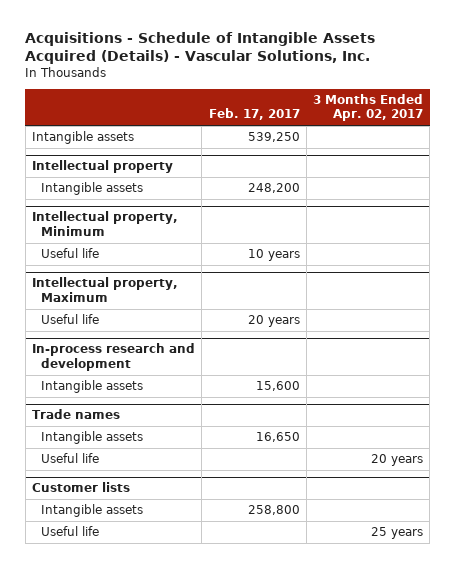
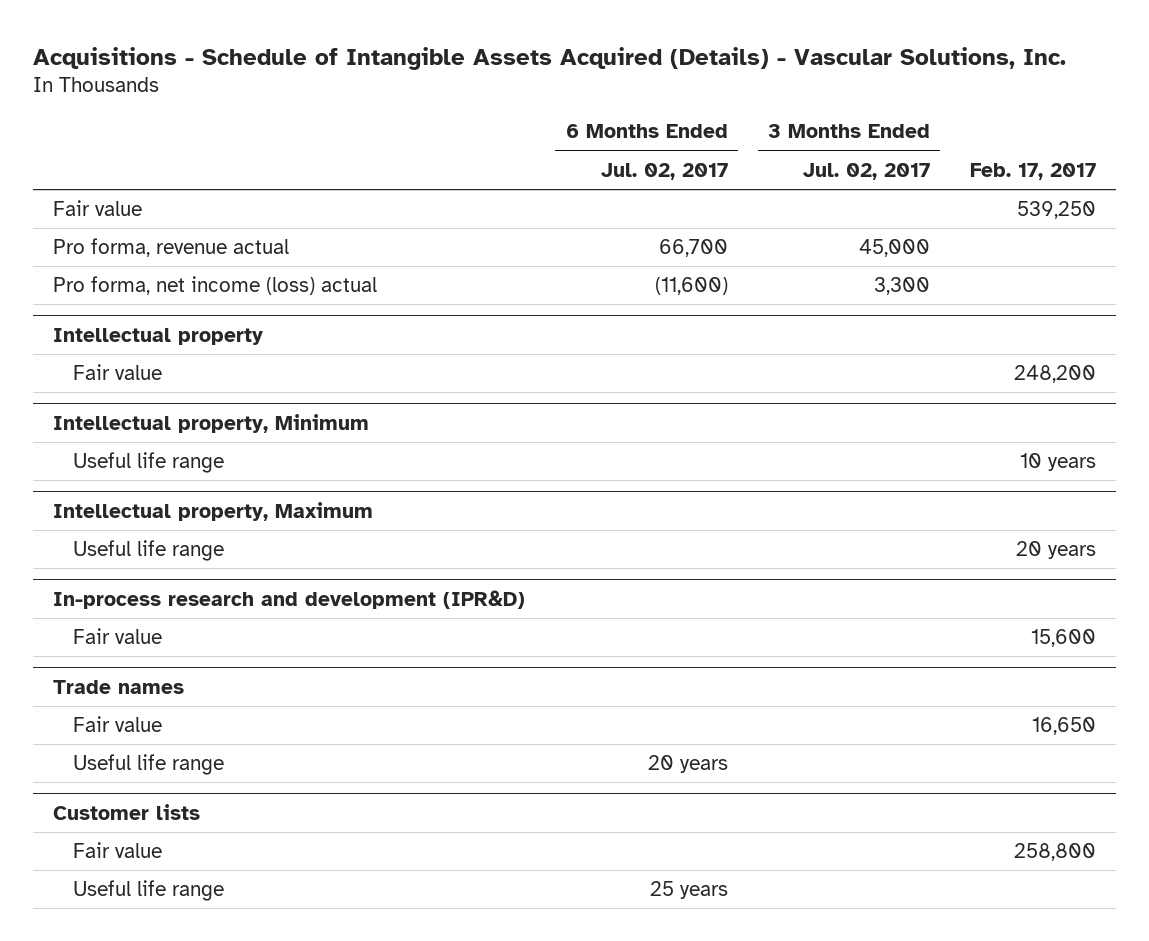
- | Feb. 17, 2017 | 3 Months Ended Apr. 02, 2017
+ | 6 Months Ended Jul. 02, 2017 | 3 Months Ended Jul. 02, 2017 | Feb. 17, 2017
- Intangible assets | 539,250 |
+ Fair value | | | 539,250
+ Pro forma, revenue actual | 66,700 | 45,000 |
+ Pro forma, net income (loss) actual | (11,600) | 3,300 |
@ Intellectual property
- Intangible assets | 248,200 |
+ Fair value | | | 248,200
@ Intellectual property, Minimum
- Useful life | 10 years |
+ Useful life range | | | 10 years
@ Intellectual property, Maximum
- Useful life | 20 years |
- In-process research and development
- Intangible assets | 15,600 |
@ Intellectual property, Maximum
+ Useful life range | | | 20 years
+ In-process research and development (IPR&D)
+ Fair value | | | 15,600
@ Trade names
- Intangible assets | 16,650 |
- Useful life | | 20 years
+ Fair value | | | 16,650
+ Useful life range | 20 years | |
@ Customer lists
- Intangible assets | 258,800 |
- Useful life | | 25 years
+ Fair value | | | 258,800
+ Useful life range | 25 years | |

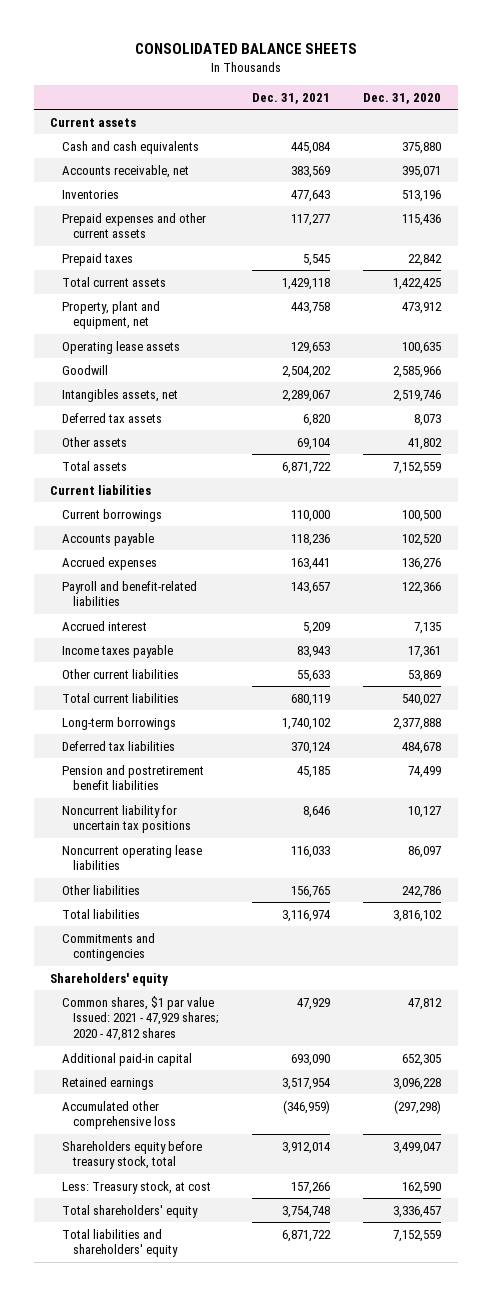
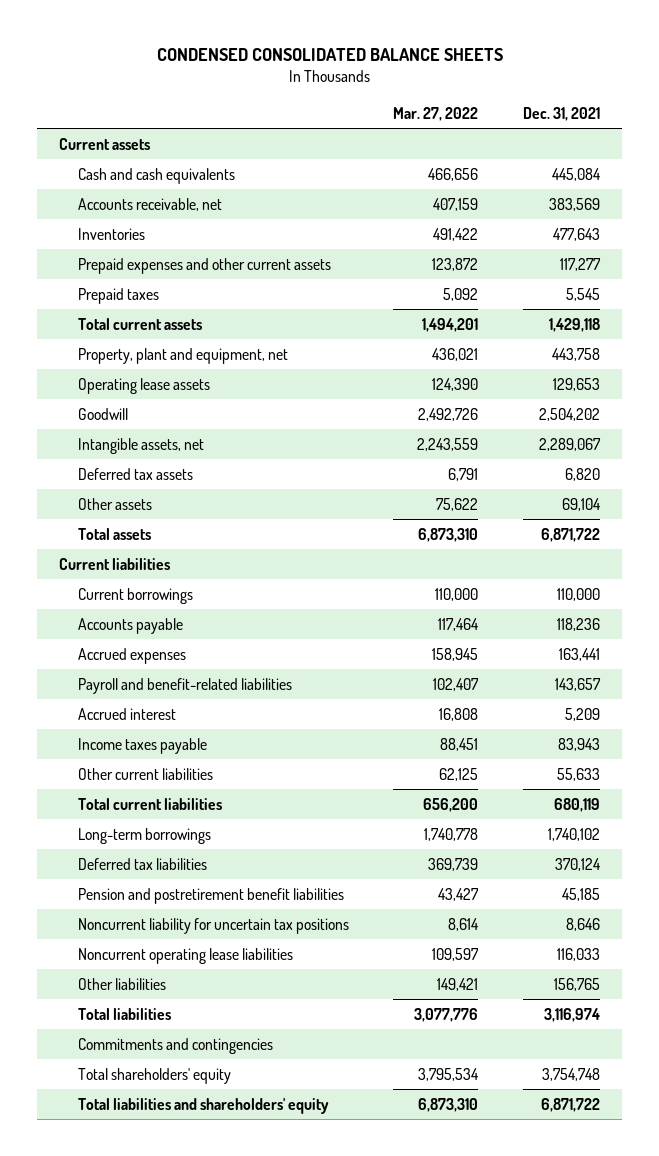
- CONSOLIDATED BALANCE SHEETS
+ CONDENSED CONSOLIDATED BALANCE SHEETS
- | Dec. 31, 2021 | Dec. 31, 2020
+ | Mar. 27, 2022 | Dec. 31, 2021
- Intangibles assets, net | 2,289,067 | 2,519,746
+ Intangible assets, net | 2,243,559 | 2,289,067
- Shareholders' equity
- Common shares, $1 par value Issued: 2021 - 47,929 shares; 2020 - 47,812 shares | 47,929 | 47,812
- Additional paid-in capital | 693,090 | 652,305
- Retained earnings | 3,517,954 | 3,096,228
- Accumulated other comprehensive loss | (346,959) | (297,298)
- Shareholders equity before treasury stock, total | 3,912,014 | 3,499,047
- Less: Treasury stock, at cost | 157,266 | 162,590

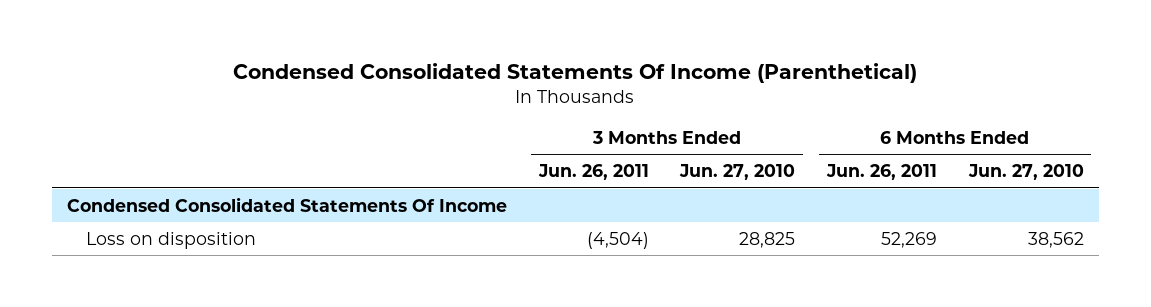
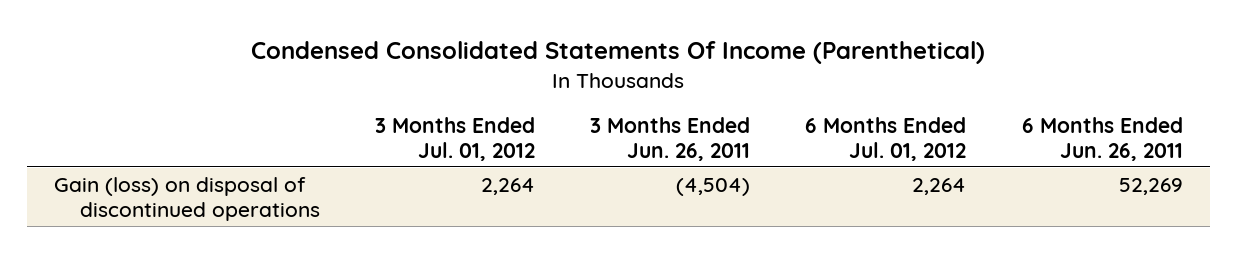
- | 3 Months Ended Jun. 26, 2011 | 3 Months Ended Jun. 27, 2010 | 6 Months Ended Jun. 26, 2011 | 6 Months Ended Jun. 27, 2010
+ | 3 Months Ended Jul. 01, 2012 | 3 Months Ended Jun. 26, 2011 | 6 Months Ended Jul. 01, 2012 | 6 Months Ended Jun. 26, 2011
- Condensed Consolidated Statements Of Income
- Loss on disposition | (4,504) | 28,825 | 52,269 | 38,562
+ Gain (loss) on disposal of discontinued operations | 2,264 | (4,504) | 2,264 | 52,269

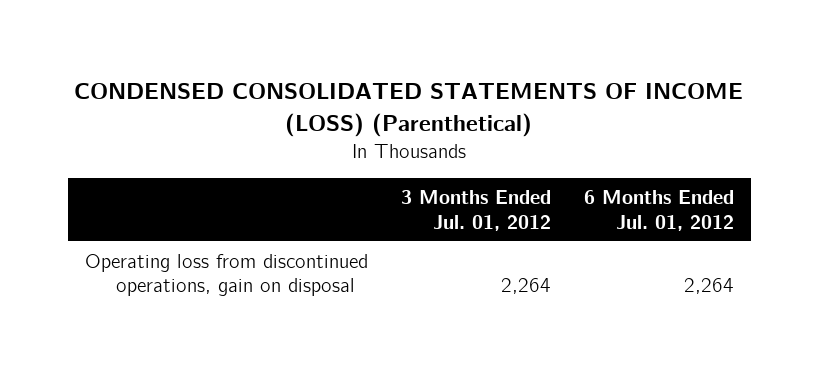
- Condensed Consolidated Statements Of Income (Parenthetical)
+ CONDENSED CONSOLIDATED STATEMENTS OF INCOME (LOSS) (Parenthetical)
- | 3 Months Ended Jul. 01, 2012 | 3 Months Ended Jun. 26, 2011 | 6 Months Ended Jul. 01, 2012 | 6 Months Ended Jun. 26, 2011
+ | 3 Months Ended Jul. 01, 2012 | 6 Months Ended Jul. 01, 2012
- Gain (loss) on disposal of discontinued operations | 2,264 | (4,504) | 2,264 | 52,269
+ Operating loss from discontinued operations, gain on disposal | 2,264 | 2,264

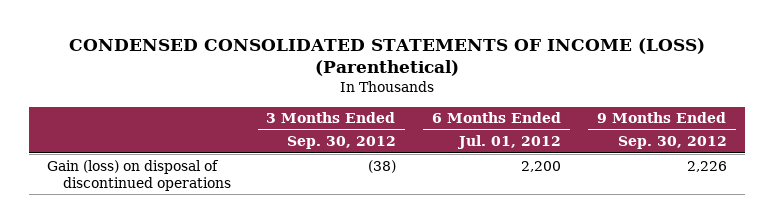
- | 3 Months Ended Jul. 01, 2012 | 6 Months Ended Jul. 01, 2012
+ | 3 Months Ended Sep. 30, 2012 | 6 Months Ended Jul. 01, 2012 | 9 Months Ended Sep. 30, 2012
- Operating loss from discontinued operations, gain on disposal | 2,264 | 2,264
+ Gain (loss) on disposal of discontinued operations | (38) | 2,200 | 2,226

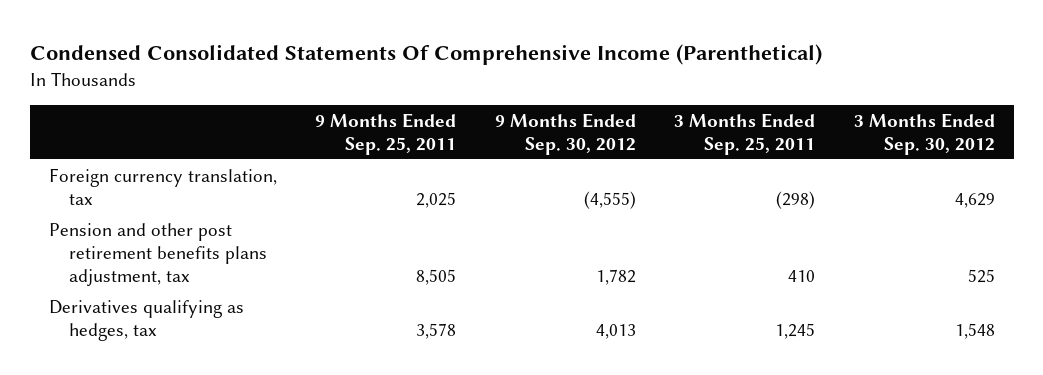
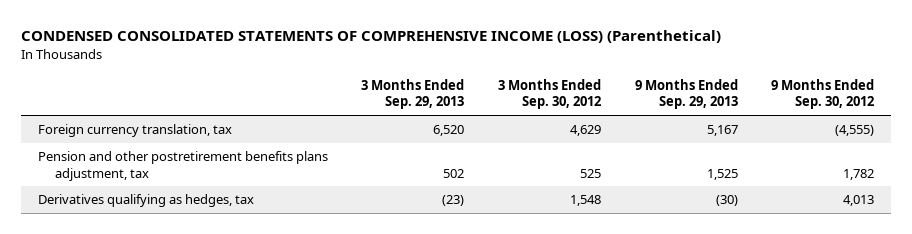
- Condensed Consolidated Statements Of Comprehensive Income (Parenthetical)
+ CONDENSED CONSOLIDATED STATEMENTS OF COMPREHENSIVE INCOME (LOSS) (Parenthetical)
- | 9 Months Ended Sep. 25, 2011 | 9 Months Ended Sep. 30, 2012 | 3 Months Ended Sep. 25, 2011 | 3 Months Ended Sep. 30, 2012
+ | 3 Months Ended Sep. 29, 2013 | 3 Months Ended Sep. 30, 2012 | 9 Months Ended Sep. 29, 2013 | 9 Months Ended Sep. 30, 2012
- Pension and other post retirement benefits plans adjustment, tax | 8,505 | 1,782 | 410 | 525
+ Pension and other postretirement benefits plans adjustment, tax | 502 | 525 | 1,525 | 1,782

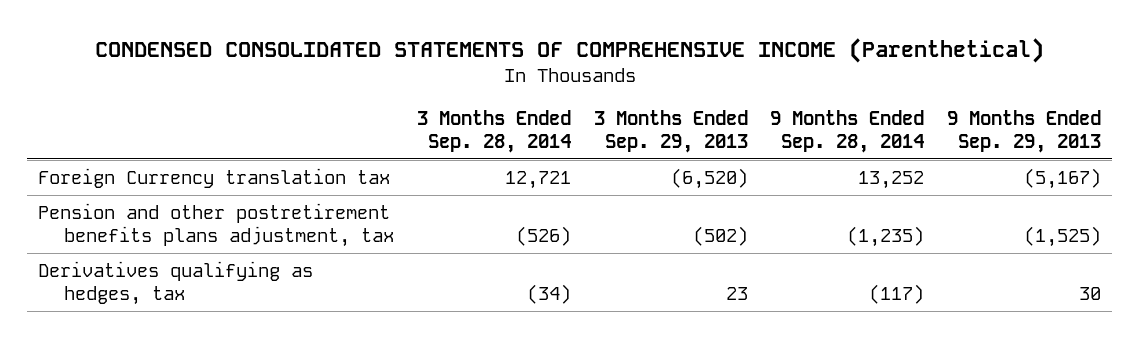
- CONDENSED CONSOLIDATED STATEMENTS OF COMPREHENSIVE INCOME (LOSS) (Parenthetical)
+ CONDENSED CONSOLIDATED STATEMENTS OF COMPREHENSIVE INCOME (Parenthetical)
- | 3 Months Ended Sep. 29, 2013 | 3 Months Ended Sep. 30, 2012 | 9 Months Ended Sep. 29, 2013 | 9 Months Ended Sep. 30, 2012
+ | 3 Months Ended Sep. 28, 2014 | 3 Months Ended Sep. 29, 2013 | 9 Months Ended Sep. 28, 2014 | 9 Months Ended Sep. 29, 2013
- Foreign currency translation, tax | 6,520 | 4,629 | 5,167 | (4,555)
- Pension and other postretirement benefits plans adjustment, tax | 502 | 525 | 1,525 | 1,782
- Derivatives qualifying as hedges, tax | (23) | 1,548 | (30) | 4,013
+ Foreign Currency translation tax | 12,721 | (6,520) | 13,252 | (5,167)
+ Pension and other postretirement benefits plans adjustment, tax | (526) | (502) | (1,235) | (1,525)
+ Derivatives qualifying as hedges, tax | (34) | 23 | (117) | 30

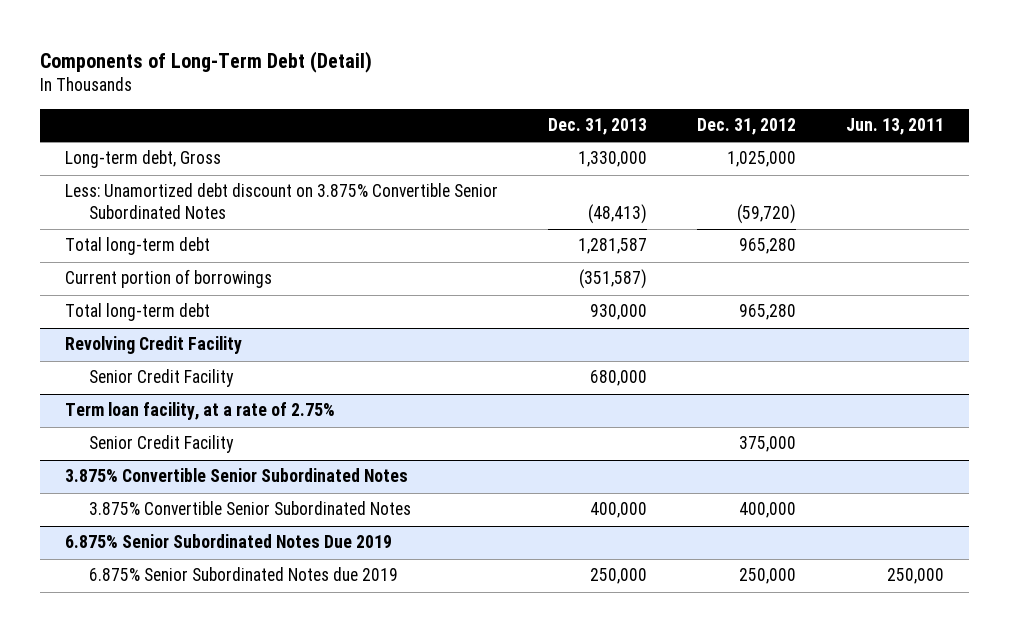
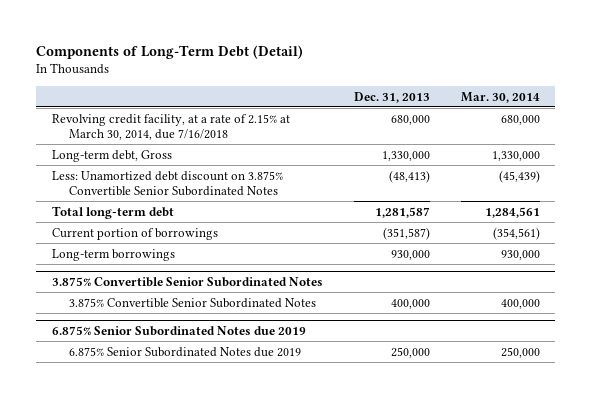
- | Dec. 31, 2013 | Dec. 31, 2012 | Jun. 13, 2011
+ | Dec. 31, 2013 | Mar. 30, 2014
+ Revolving credit facility, at a rate of 2.15% at March 30, 2014, due 7/16/2018 | 680,000 | 680,000
- Total long-term debt | 930,000 | 965,280 |
- Revolving Credit Facility
- Senior Credit Facility | 680,000 | |
- Term loan facility, at a rate of 2.75%
- Senior Credit Facility | | 375,000 |
+ Long-term borrowings | 930,000 | 930,000
- 6.875% Senior Subordinated Notes Due 2019
+ 6.875% Senior Subordinated Notes due 2019

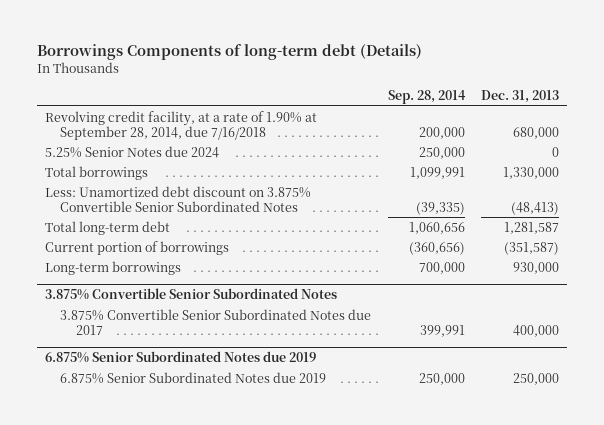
- Components of Long-Term Debt (Detail)
+ Borrowings Components of long-term debt (Details)
- | Dec. 31, 2013 | Mar. 30, 2014
+ | Sep. 28, 2014 | Dec. 31, 2013
- Revolving credit facility, at a rate of 2.15% at March 30, 2014, due 7/16/2018 | 680,000 | 680,000
- Long-term debt, Gross | 1,330,000 | 1,330,000
+ Revolving credit facility, at a rate of 1.90% at September 28, 2014, due 7/16/2018 | 200,000 | 680,000
+ 5.25% Senior Notes due 2024 | 250,000 | 0
+ Total borrowings | 1,099,991 | 1,330,000
@ 3.875% Convertible Senior Subordinated Notes
- 3.875% Convertible Senior Subordinated Notes | 400,000 | 400,000
+ 3.875% Convertible Senior Subordinated Notes due 2017 | 399,991 | 400,000

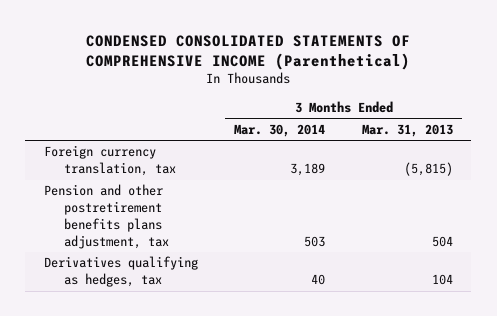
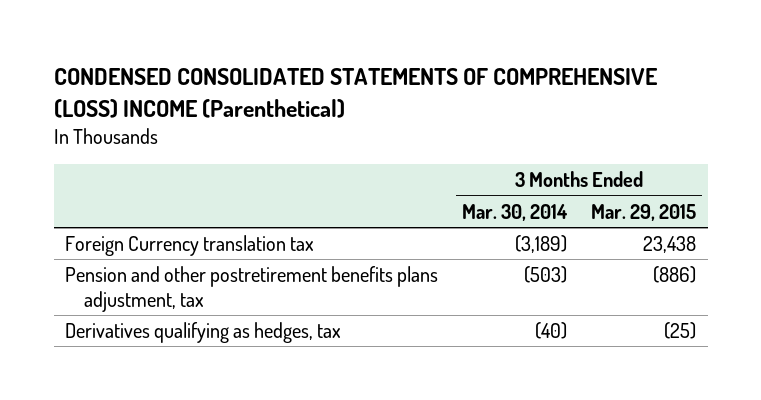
- CONDENSED CONSOLIDATED STATEMENTS OF COMPREHENSIVE INCOME (Parenthetical)
+ CONDENSED CONSOLIDATED STATEMENTS OF COMPREHENSIVE (LOSS) INCOME (Parenthetical)
- | 3 Months Ended Mar. 30, 2014 | 3 Months Ended Mar. 31, 2013
+ | 3 Months Ended Mar. 30, 2014 | 3 Months Ended Mar. 29, 2015
- Foreign currency translation, tax | 3,189 | (5,815)
- Pension and other postretirement benefits plans adjustment, tax | 503 | 504
- Derivatives qualifying as hedges, tax | 40 | 104
+ Foreign Currency translation tax | (3,189) | 23,438
+ Pension and other postretirement benefits plans adjustment, tax | (503) | (886)
+ Derivatives qualifying as hedges, tax | (40) | (25)

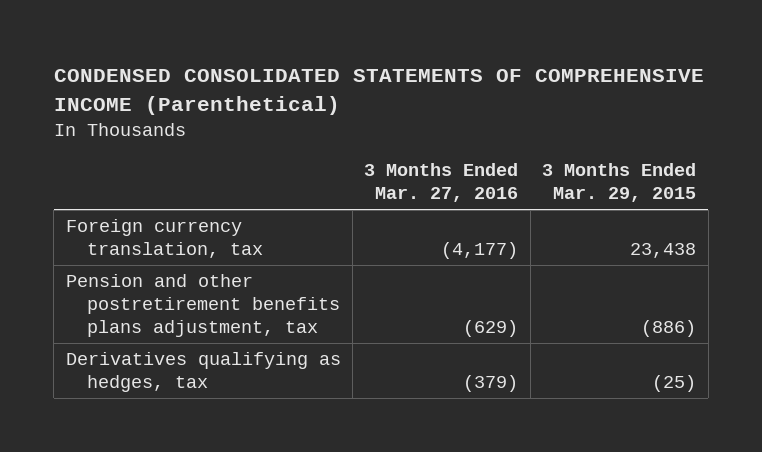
- CONDENSED CONSOLIDATED STATEMENTS OF COMPREHENSIVE (LOSS) INCOME (Parenthetical)
+ CONDENSED CONSOLIDATED STATEMENTS OF COMPREHENSIVE INCOME (Parenthetical)
- | 3 Months Ended Mar. 30, 2014 | 3 Months Ended Mar. 29, 2015
+ | 3 Months Ended Mar. 27, 2016 | 3 Months Ended Mar. 29, 2015
- Foreign Currency translation tax | (3,189) | 23,438
+ Foreign currency translation, tax | (4,177) | 23,438

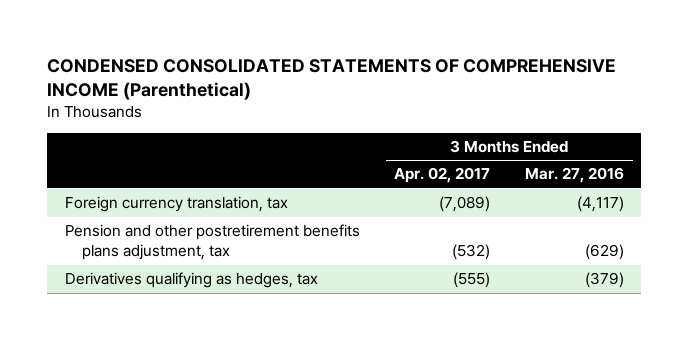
- | 3 Months Ended Mar. 27, 2016 | 3 Months Ended Mar. 29, 2015
+ | 3 Months Ended Apr. 02, 2017 | 3 Months Ended Mar. 27, 2016
- Foreign currency translation, tax | (4,177) | 23,438
+ Foreign currency translation, tax | (7,089) | (4,117)

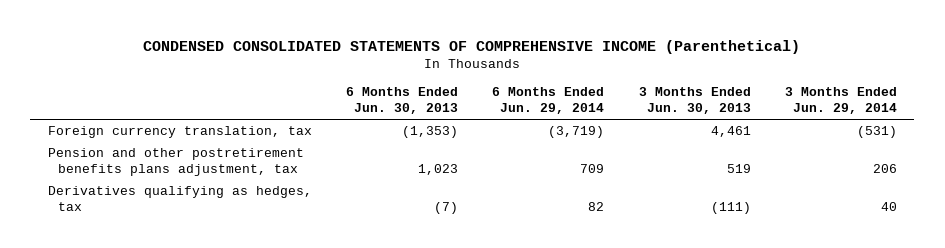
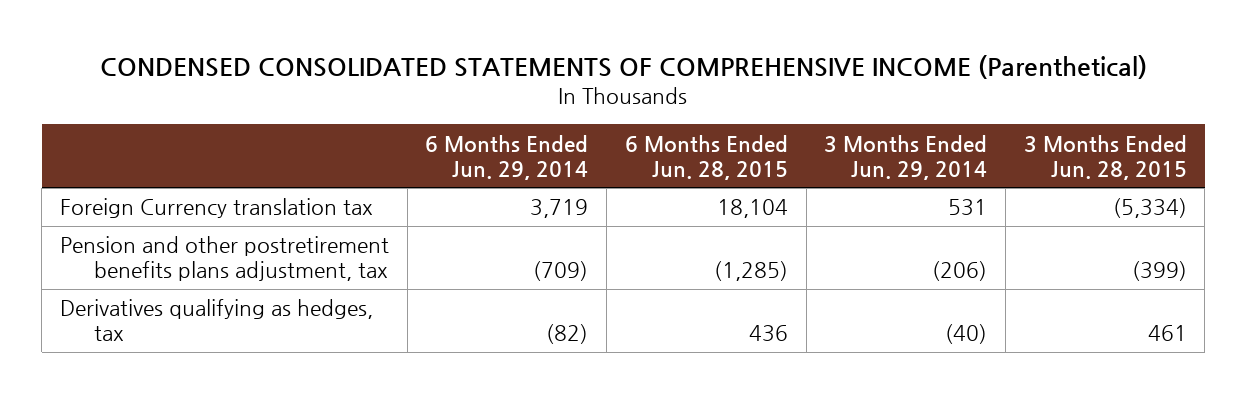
- | 6 Months Ended Jun. 30, 2013 | 6 Months Ended Jun. 29, 2014 | 3 Months Ended Jun. 30, 2013 | 3 Months Ended Jun. 29, 2014
+ | 6 Months Ended Jun. 29, 2014 | 6 Months Ended Jun. 28, 2015 | 3 Months Ended Jun. 29, 2014 | 3 Months Ended Jun. 28, 2015
- Foreign currency translation, tax | (1,353) | (3,719) | 4,461 | (531)
- Pension and other postretirement benefits plans adjustment, tax | 1,023 | 709 | 519 | 206
- Derivatives qualifying as hedges, tax | (7) | 82 | (111) | 40
+ Foreign Currency translation tax | 3,719 | 18,104 | 531 | (5,334)
+ Pension and other postretirement benefits plans adjustment, tax | (709) | (1,285) | (206) | (399)
+ Derivatives qualifying as hedges, tax | (82) | 436 | (40) | 461

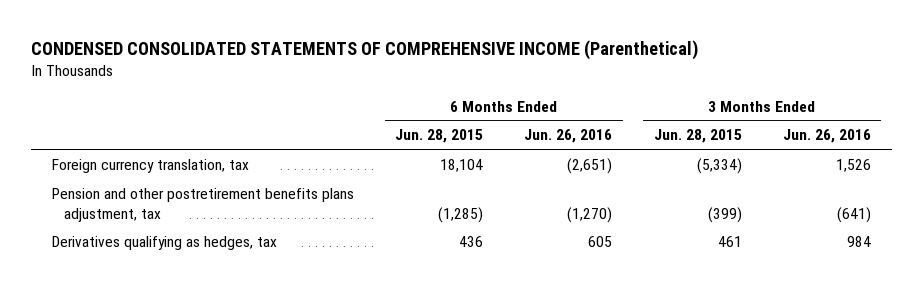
- | 6 Months Ended Jun. 29, 2014 | 6 Months Ended Jun. 28, 2015 | 3 Months Ended Jun. 29, 2014 | 3 Months Ended Jun. 28, 2015
+ | 6 Months Ended Jun. 28, 2015 | 6 Months Ended Jun. 26, 2016 | 3 Months Ended Jun. 28, 2015 | 3 Months Ended Jun. 26, 2016
- Foreign Currency translation tax | 3,719 | 18,104 | 531 | (5,334)
+ Foreign currency translation, tax | 18,104 | (2,651) | (5,334) | 1,526

